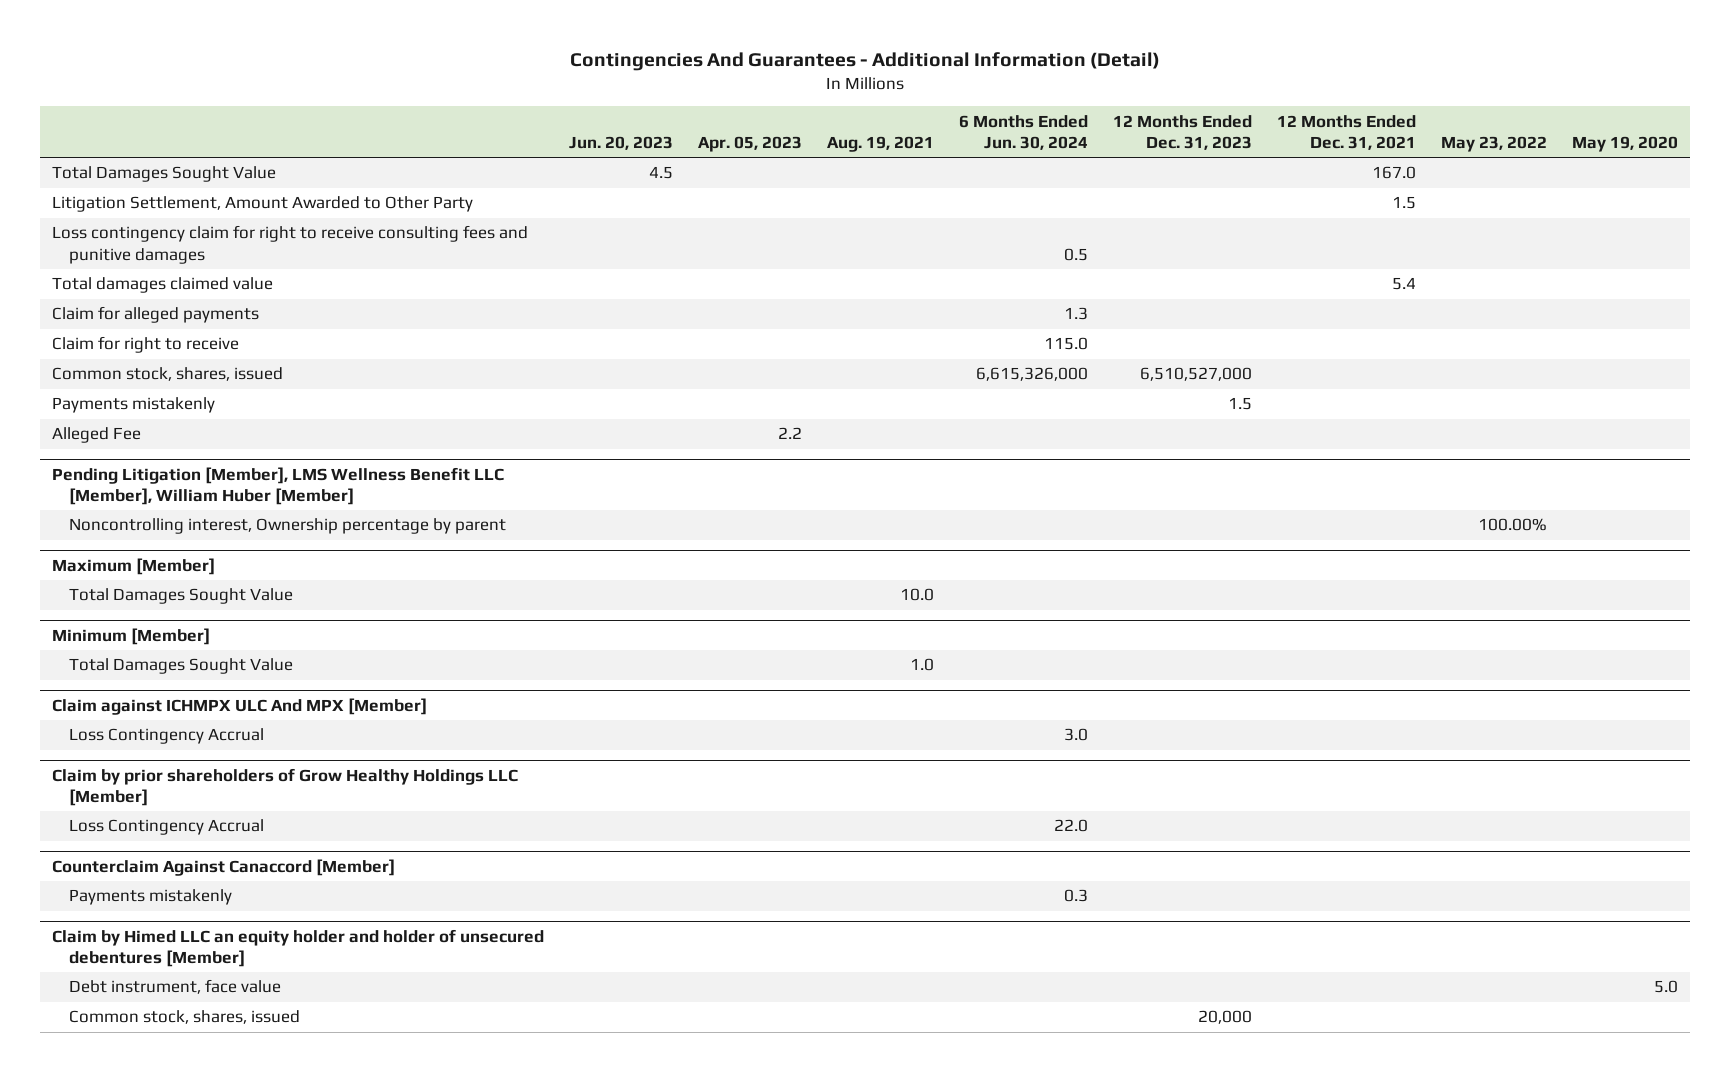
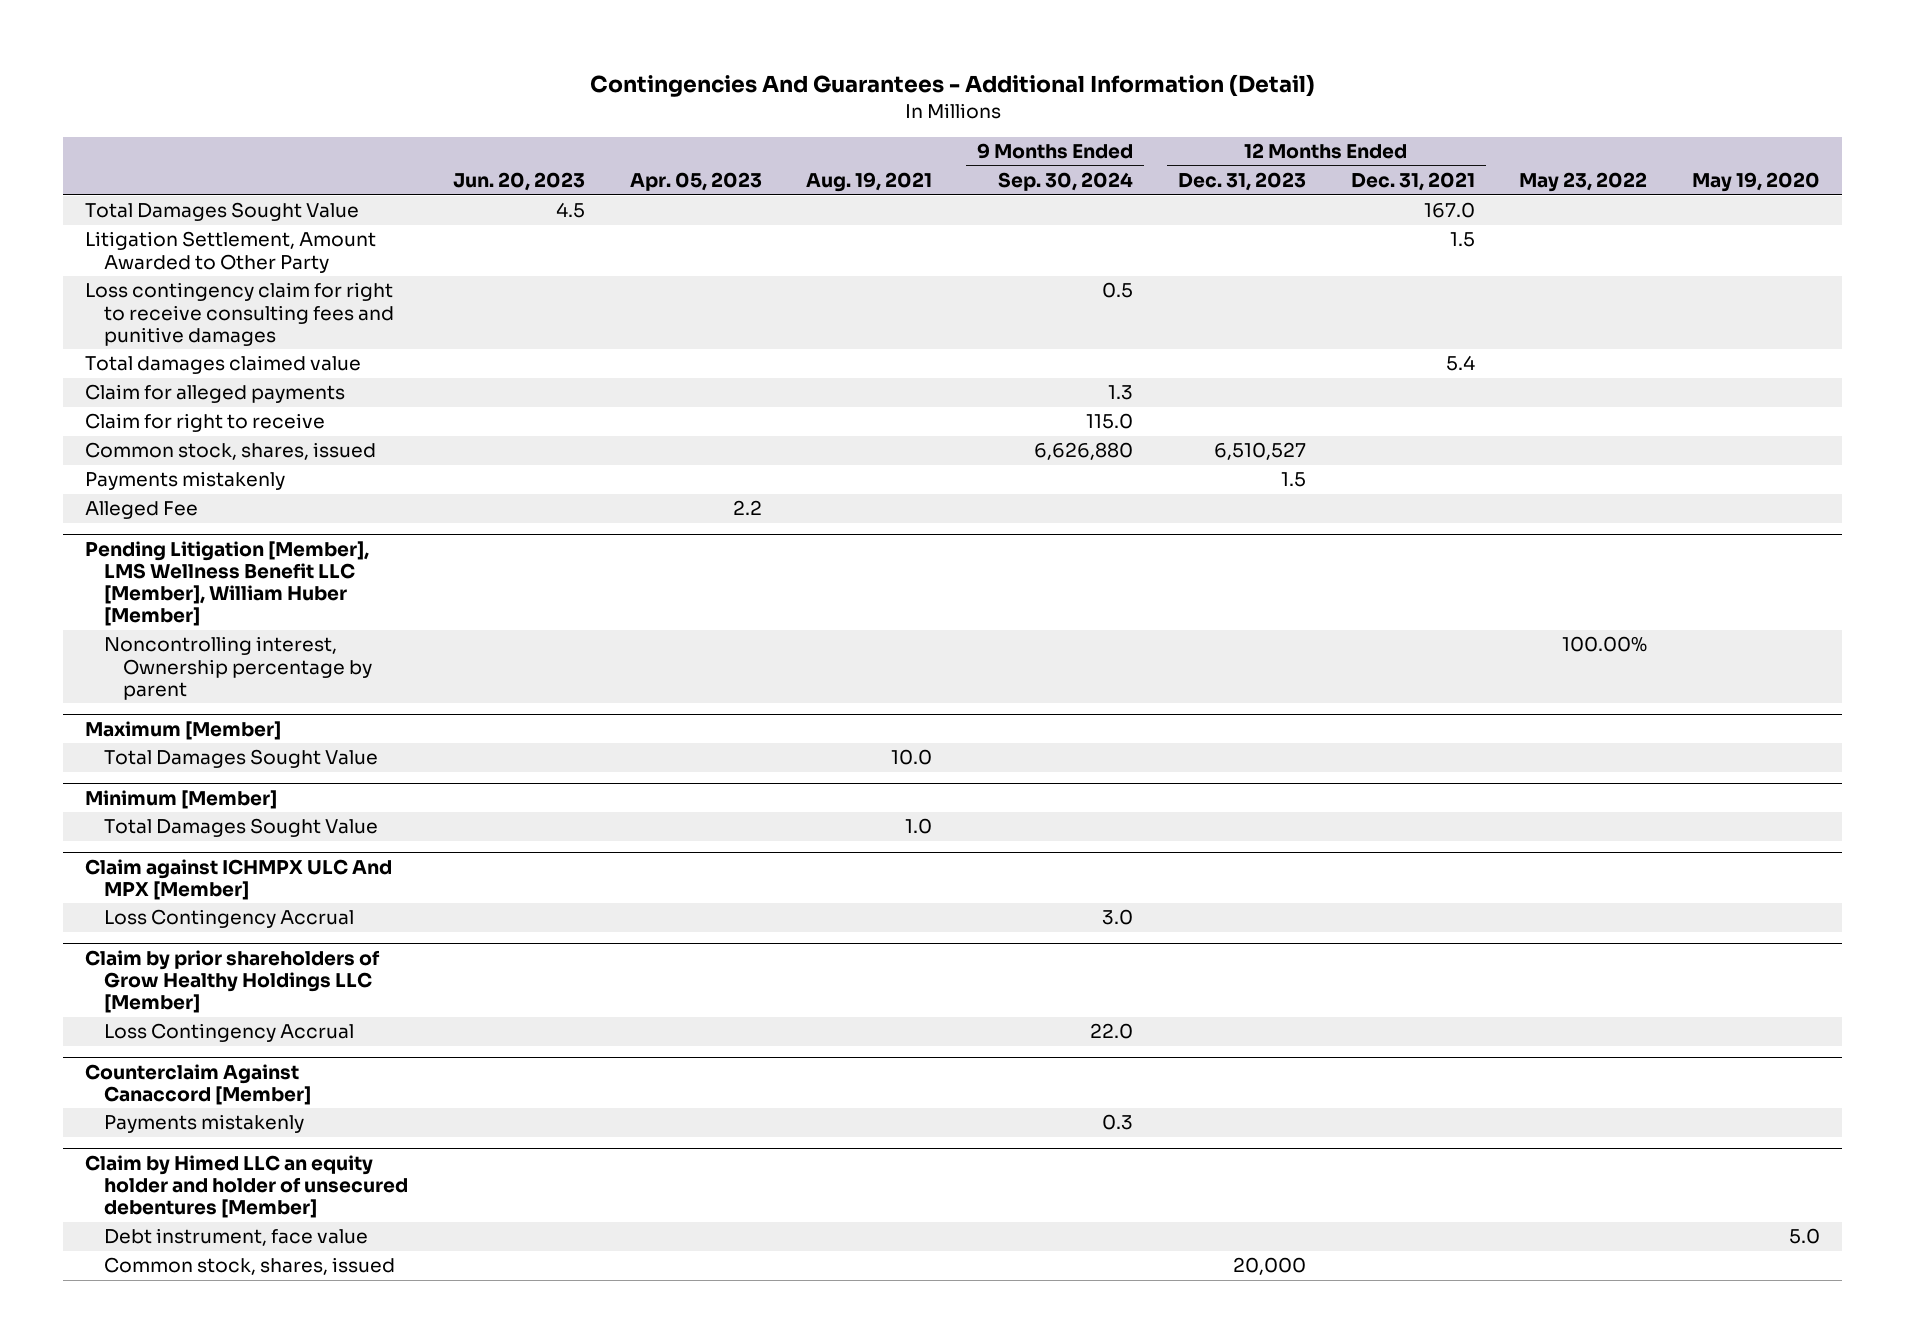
- | Jun. 20, 2023 | Apr. 05, 2023 | Aug. 19, 2021 | 6 Months Ended Jun. 30, 2024 | 12 Months Ended Dec. 31, 2023 | 12 Months Ended Dec. 31, 2021 | May 23, 2022 | May 19, 2020
+ | Jun. 20, 2023 | Apr. 05, 2023 | Aug. 19, 2021 | 9 Months Ended Sep. 30, 2024 | 12 Months Ended Dec. 31, 2023 | 12 Months Ended Dec. 31, 2021 | May 23, 2022 | May 19, 2020
- Common stock, shares, issued | | | | 6,615,326,000 | 6,510,527,000 | | |
+ Common stock, shares, issued | | | | 6,626,880 | 6,510,527 | | |

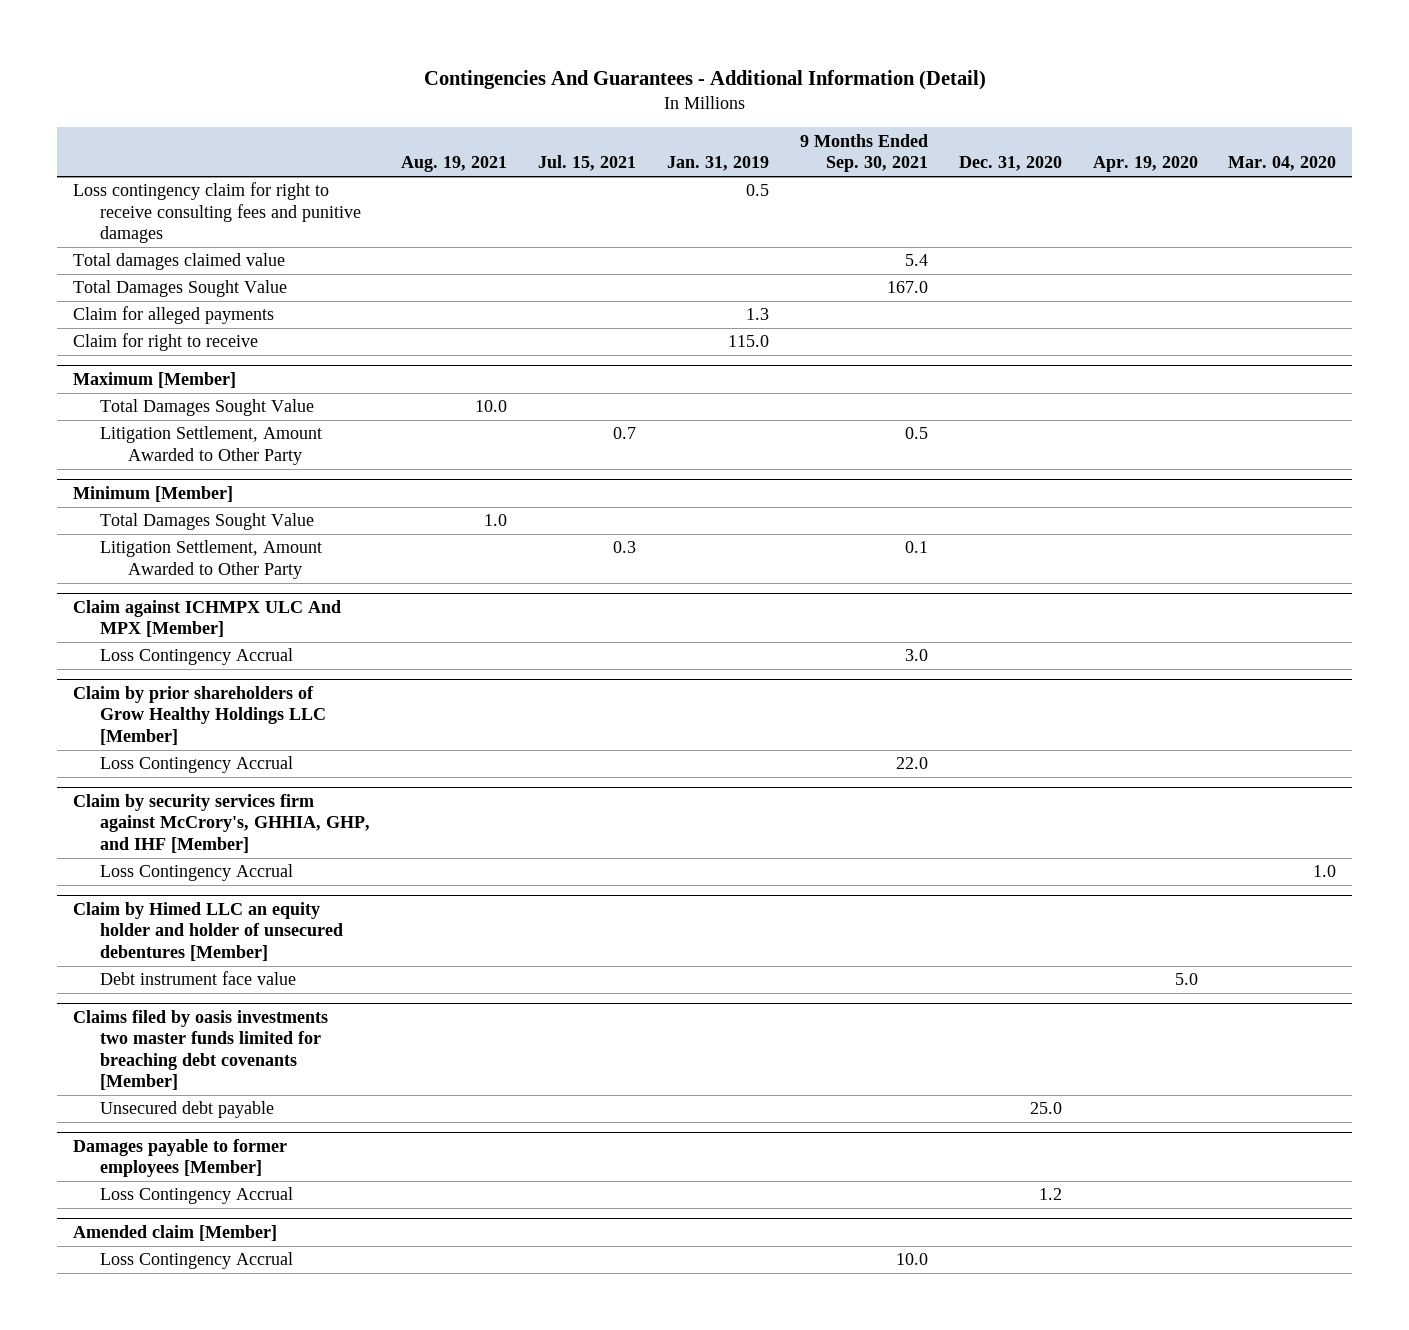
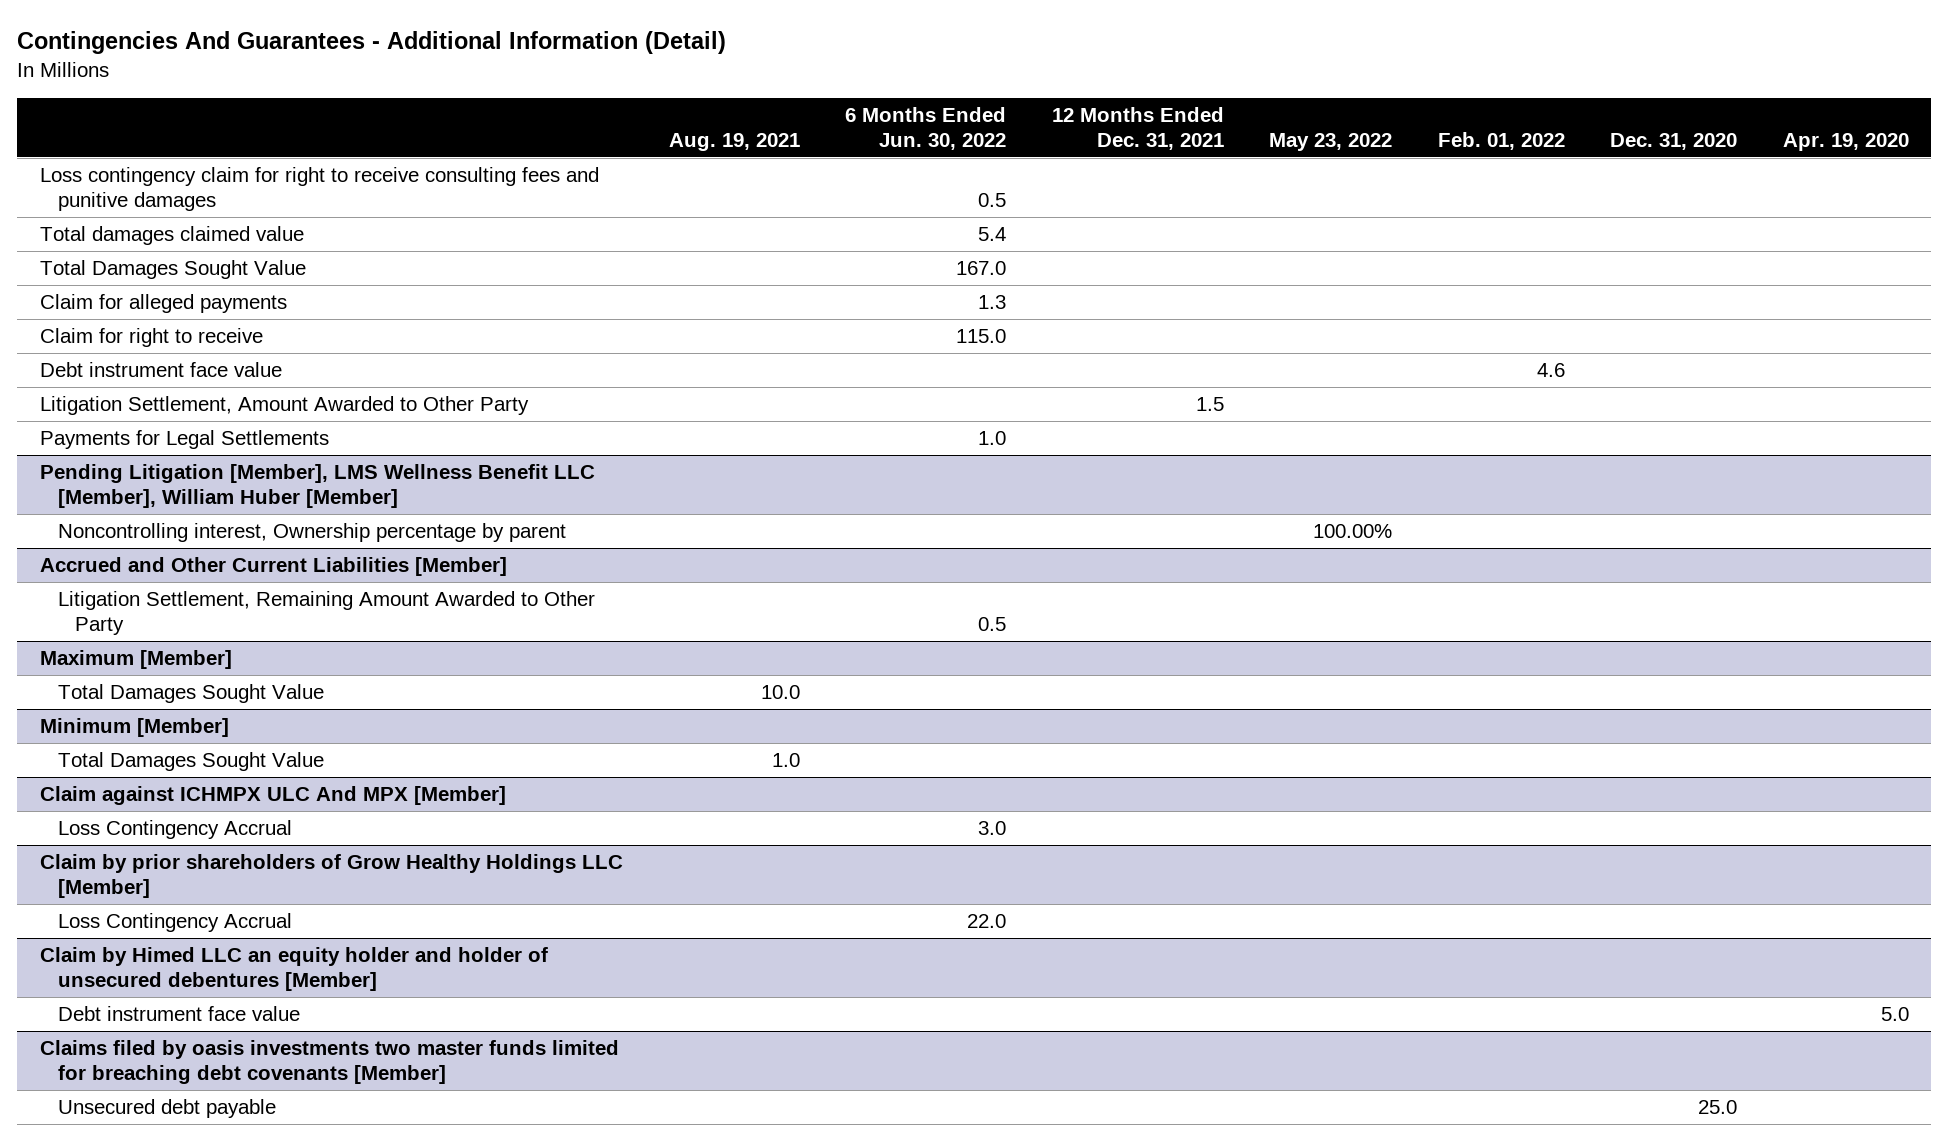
- | Aug. 19, 2021 | Jul. 15, 2021 | Jan. 31, 2019 | 9 Months Ended Sep. 30, 2021 | Dec. 31, 2020 | Apr. 19, 2020 | Mar. 04, 2020
+ | Aug. 19, 2021 | 6 Months Ended Jun. 30, 2022 | 12 Months Ended Dec. 31, 2021 | May 23, 2022 | Feb. 01, 2022 | Dec. 31, 2020 | Apr. 19, 2020
+ Debt instrument face value | | | | | 4.6 | |
+ Litigation Settlement, Amount Awarded to Other Party | | | 1.5 | | | |
+ Payments for Legal Settlements | | 1.0 | | | | |
+ Pending Litigation [Member], LMS Wellness Benefit LLC [Member], William Huber [Member]
+ Noncontrolling interest, Ownership percentage by parent | | | | 100.00% | | |
+ Accrued and Other Current Liabilities [Member]
+ Litigation Settlement, Remaining Amount Awarded to Other Party | | 0.5 | | | | |
@ Maximum [Member]
- Litigation Settlement, Amount Awarded to Other Party | | 0.7 | | 0.5 | | |
@ Minimum [Member]
- Litigation Settlement, Amount Awarded to Other Party | | 0.3 | | 0.1 | | |
- Claim by security services firm against McCrory's, GHHIA, GHP, and IHF [Member]
- Loss Contingency Accrual | | | | | | | 1.0
- Damages payable to former employees [Member]
- Loss Contingency Accrual | | | | | 1.2 | |
- Amended claim [Member]
- Loss Contingency Accrual | | | | 10.0 | | |

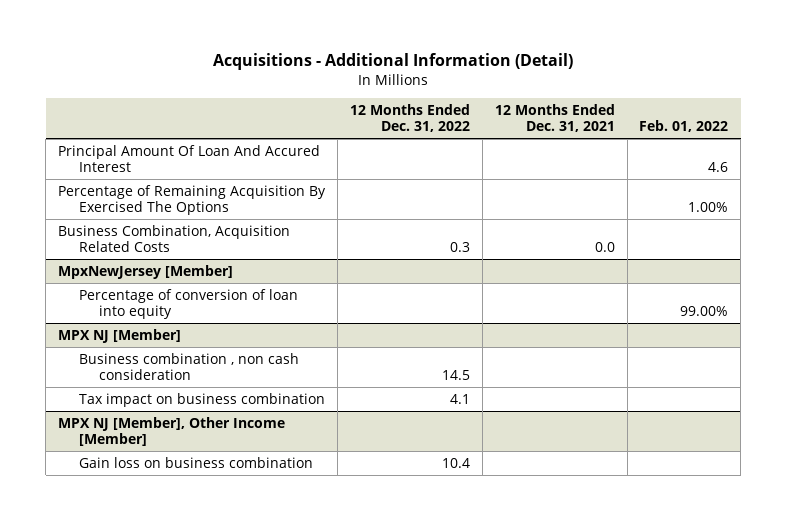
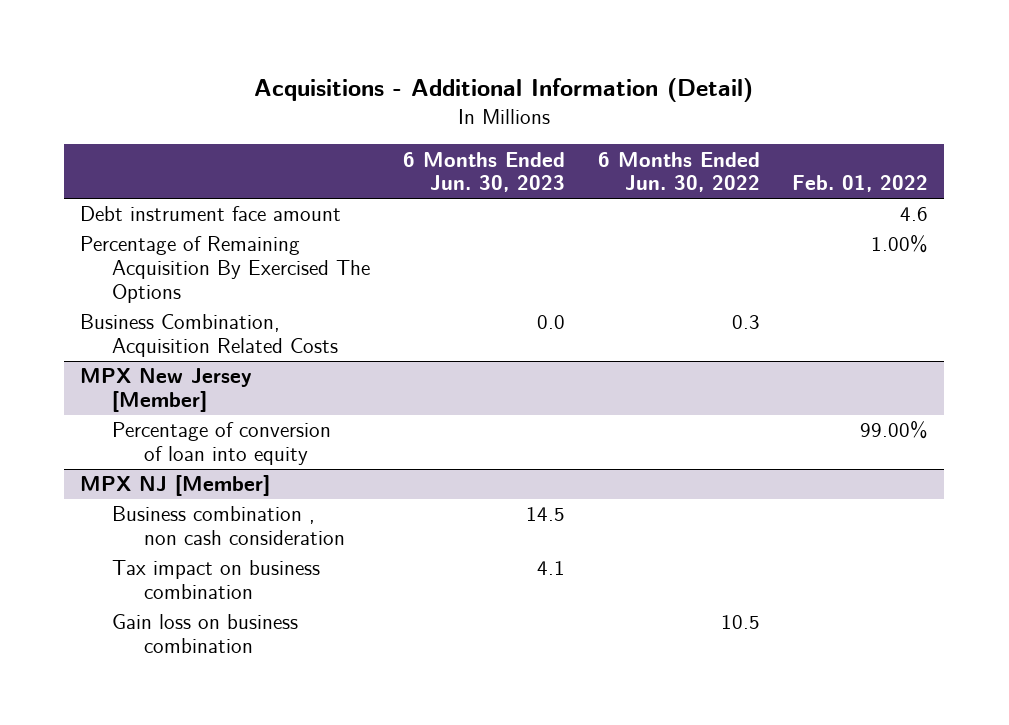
- | 12 Months Ended Dec. 31, 2022 | 12 Months Ended Dec. 31, 2021 | Feb. 01, 2022
+ | 6 Months Ended Jun. 30, 2023 | 6 Months Ended Jun. 30, 2022 | Feb. 01, 2022
- Principal Amount Of Loan And Accured Interest | | | 4.6
+ Debt instrument face amount | | | 4.6
- MpxNewJersey [Member]
+ MPX New Jersey [Member]
- MPX NJ [Member], Other Income [Member]
- Gain loss on business combination | 10.4 | |
@ MPX NJ [Member]
+ Gain loss on business combination | | 10.5 |

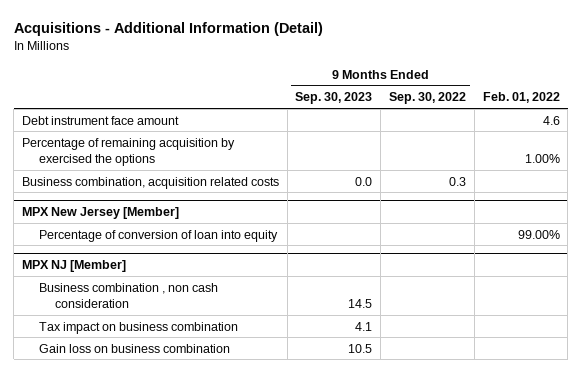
- | 6 Months Ended Jun. 30, 2023 | 6 Months Ended Jun. 30, 2022 | Feb. 01, 2022
+ | 9 Months Ended Sep. 30, 2023 | 9 Months Ended Sep. 30, 2022 | Feb. 01, 2022
- Percentage of Remaining Acquisition By Exercised The Options | | | 1.00%
- Business Combination, Acquisition Related Costs | 0.0 | 0.3 |
+ Percentage of remaining acquisition by exercised the options | | | 1.00%
+ Business combination, acquisition related costs | 0.0 | 0.3 |

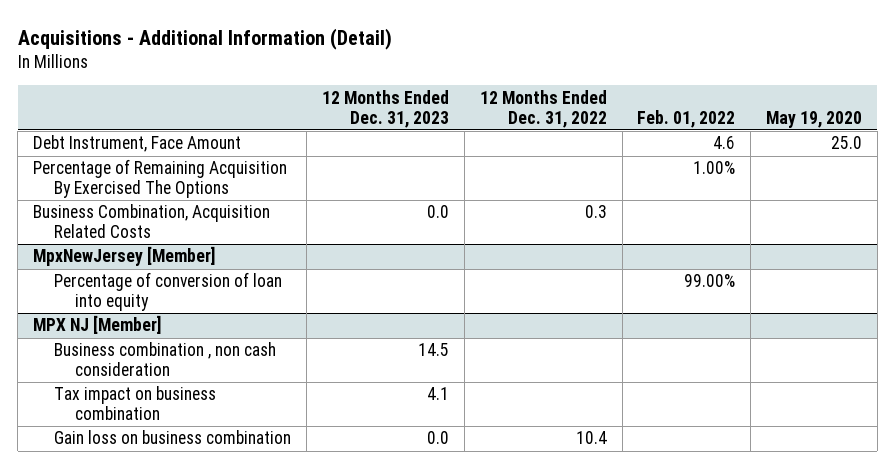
- | 9 Months Ended Sep. 30, 2023 | 9 Months Ended Sep. 30, 2022 | Feb. 01, 2022
+ | 12 Months Ended Dec. 31, 2023 | 12 Months Ended Dec. 31, 2022 | Feb. 01, 2022 | May 19, 2020
- Debt instrument face amount | | | 4.6
- Percentage of remaining acquisition by exercised the options | | | 1.00%
- Business combination, acquisition related costs | 0.0 | 0.3 |
- MPX New Jersey [Member]
+ Debt Instrument, Face Amount | | | 4.6 | 25.0
+ Percentage of Remaining Acquisition By Exercised The Options | | | 1.00% |
+ Business Combination, Acquisition Related Costs | 0.0 | 0.3 | |
+ MpxNewJersey [Member]

